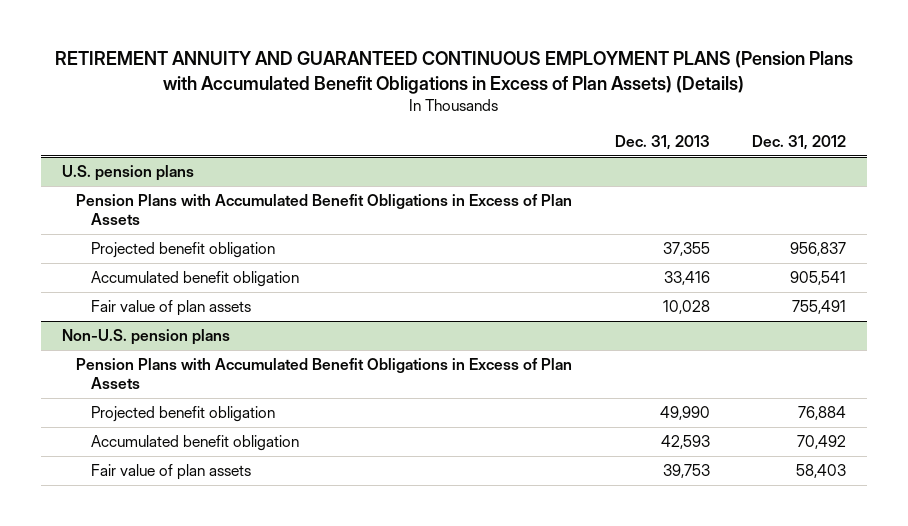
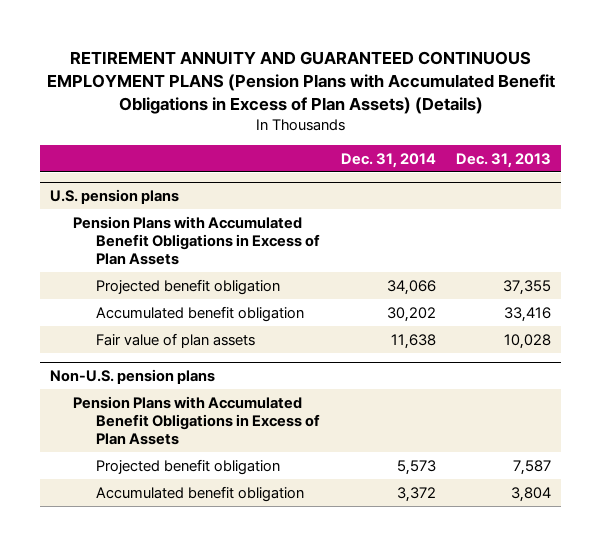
- | Dec. 31, 2013 | Dec. 31, 2012
+ | Dec. 31, 2014 | Dec. 31, 2013
@ Non-U.S. pension plans
- Projected benefit obligation | 49,990 | 76,884
- Accumulated benefit obligation | 42,593 | 70,492
- Fair value of plan assets | 39,753 | 58,403
+ Projected benefit obligation | 5,573 | 7,587
+ Accumulated benefit obligation | 3,372 | 3,804

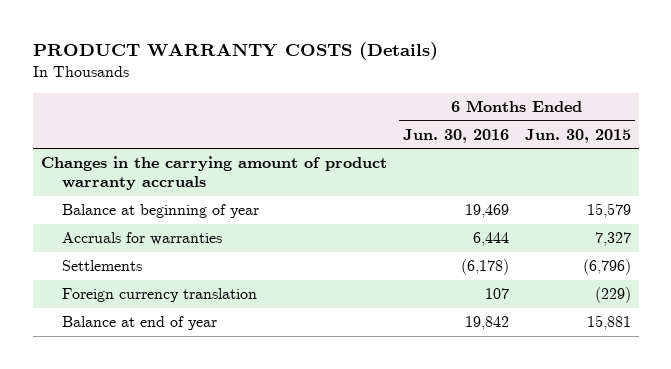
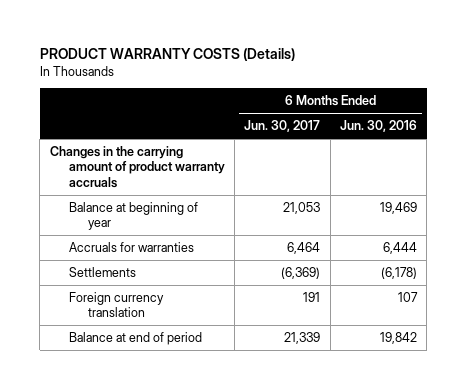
- | 6 Months Ended Jun. 30, 2016 | 6 Months Ended Jun. 30, 2015
+ | 6 Months Ended Jun. 30, 2017 | 6 Months Ended Jun. 30, 2016
- Balance at end of year | 19,842 | 15,881
+ Balance at end of period | 21,339 | 19,842

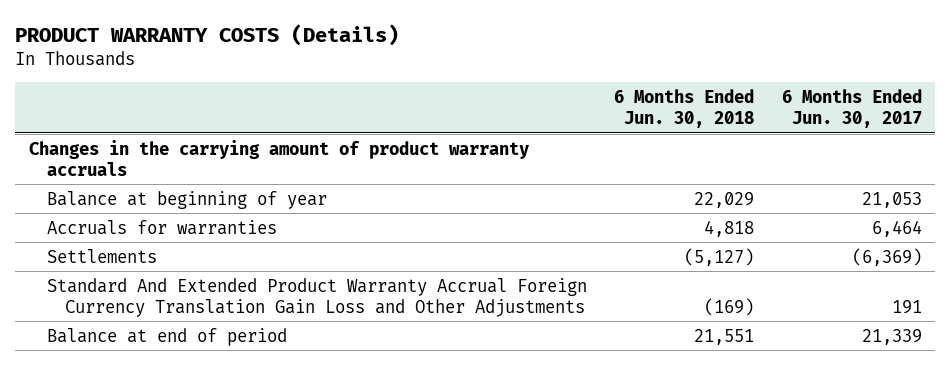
- | 6 Months Ended Jun. 30, 2017 | 6 Months Ended Jun. 30, 2016
+ | 6 Months Ended Jun. 30, 2018 | 6 Months Ended Jun. 30, 2017
- Foreign currency translation | 191 | 107
+ Standard And Extended Product Warranty Accrual Foreign Currency Translation Gain Loss and Other Adjustments | (169) | 191

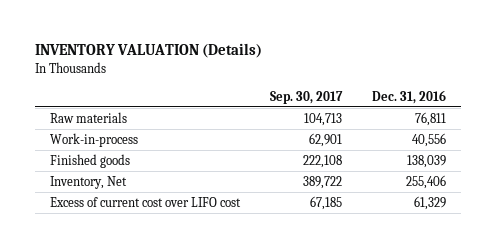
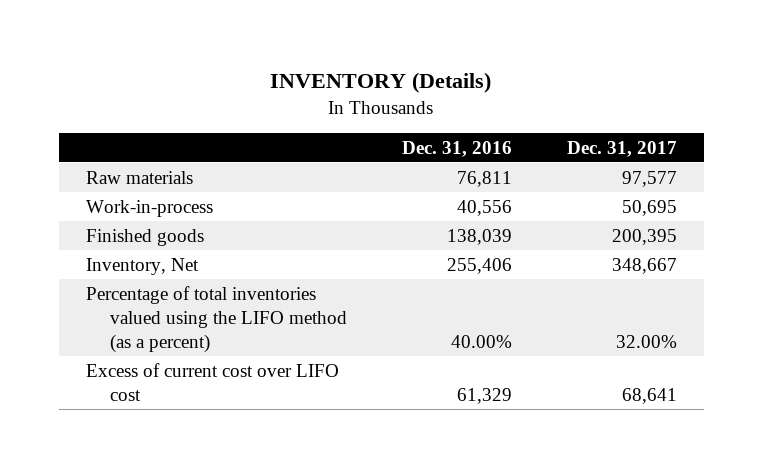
- INVENTORY VALUATION (Details)
+ INVENTORY (Details)
- | Sep. 30, 2017 | Dec. 31, 2016
+ | Dec. 31, 2016 | Dec. 31, 2017
+ Percentage of total inventories valued using the LIFO method (as a percent) | 40.00% | 32.00%

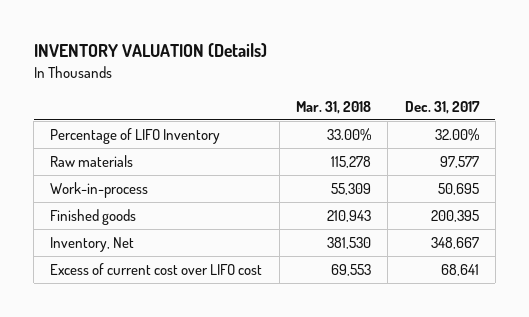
- INVENTORY (Details)
+ INVENTORY VALUATION (Details)
- | Dec. 31, 2016 | Dec. 31, 2017
+ | Mar. 31, 2018 | Dec. 31, 2017
+ Percentage of LIFO Inventory | 33.00% | 32.00%
- Percentage of total inventories valued using the LIFO method (as a percent) | 40.00% | 32.00%

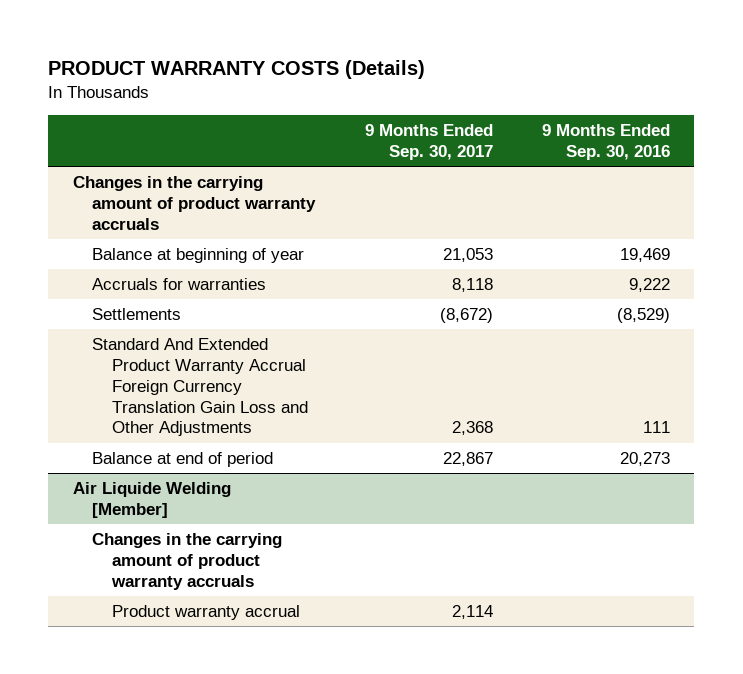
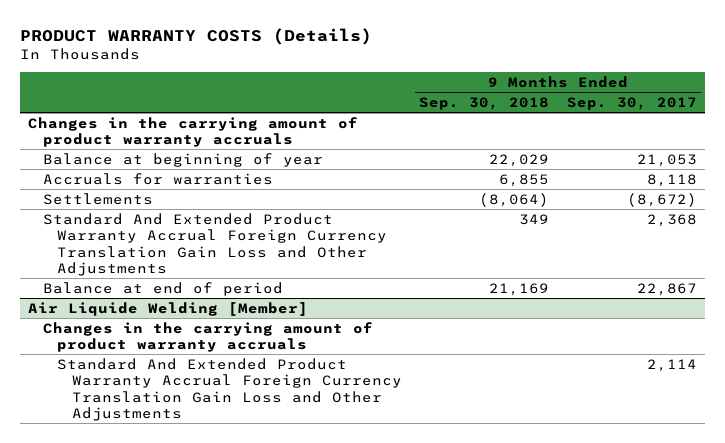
- | 9 Months Ended Sep. 30, 2017 | 9 Months Ended Sep. 30, 2016
+ | 9 Months Ended Sep. 30, 2018 | 9 Months Ended Sep. 30, 2017
@ Air Liquide Welding [Member]
- Product warranty accrual | 2,114 |
+ Standard And Extended Product Warranty Accrual Foreign Currency Translation Gain Loss and Other Adjustments | | 2,114

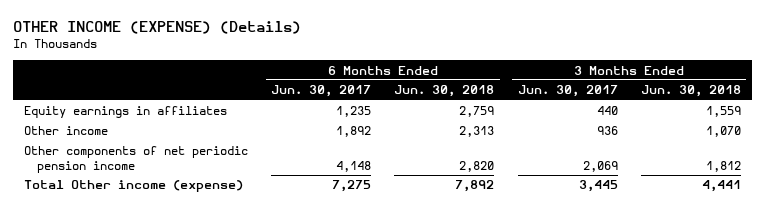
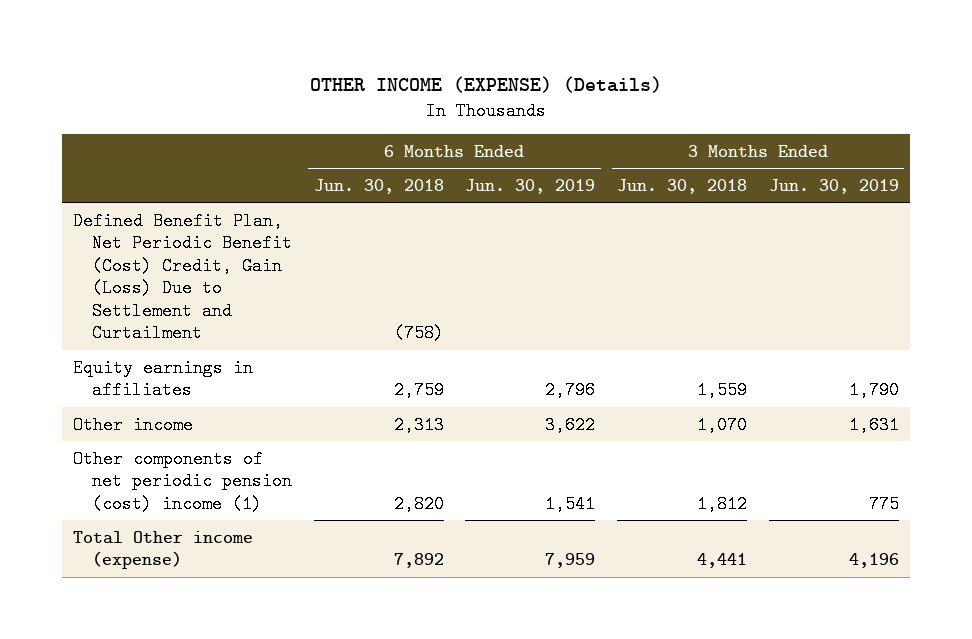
- | 6 Months Ended Jun. 30, 2017 | 6 Months Ended Jun. 30, 2018 | 3 Months Ended Jun. 30, 2017 | 3 Months Ended Jun. 30, 2018
+ | 6 Months Ended Jun. 30, 2018 | 6 Months Ended Jun. 30, 2019 | 3 Months Ended Jun. 30, 2018 | 3 Months Ended Jun. 30, 2019
+ Defined Benefit Plan, Net Periodic Benefit (Cost) Credit, Gain (Loss) Due to Settlement and Curtailment | (758) | | |
- Other components of net periodic pension income | 4,148 | 2,820 | 2,069 | 1,812
+ Other components of net periodic pension (cost) income (1) | 2,820 | 1,541 | 1,812 | 775

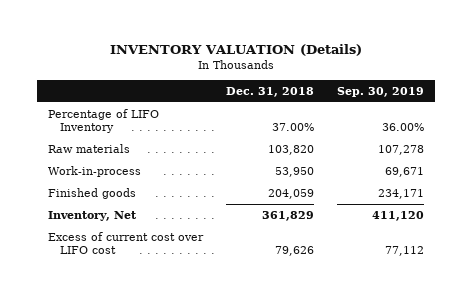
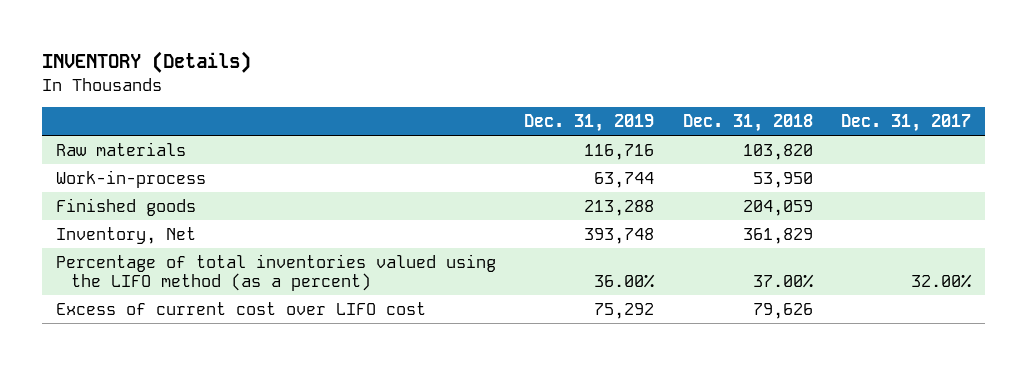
- INVENTORY VALUATION (Details)
+ INVENTORY (Details)
- | Dec. 31, 2018 | Sep. 30, 2019
+ | Dec. 31, 2019 | Dec. 31, 2018 | Dec. 31, 2017
- Percentage of LIFO Inventory | 37.00% | 36.00%
+ Percentage of total inventories valued using the LIFO method (as a percent) | 36.00% | 37.00% | 32.00%

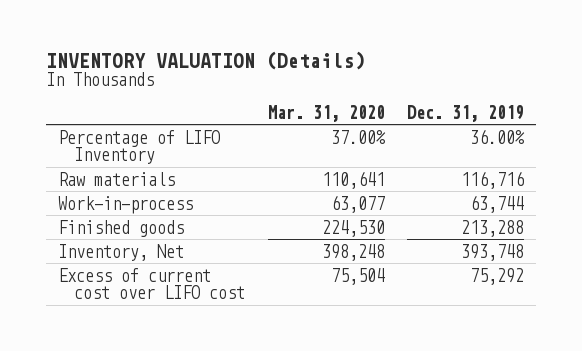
- INVENTORY (Details)
+ INVENTORY VALUATION (Details)
- | Dec. 31, 2019 | Dec. 31, 2018 | Dec. 31, 2017
+ | Mar. 31, 2020 | Dec. 31, 2019
+ Percentage of LIFO Inventory | 37.00% | 36.00%
- Percentage of total inventories valued using the LIFO method (as a percent) | 36.00% | 37.00% | 32.00%

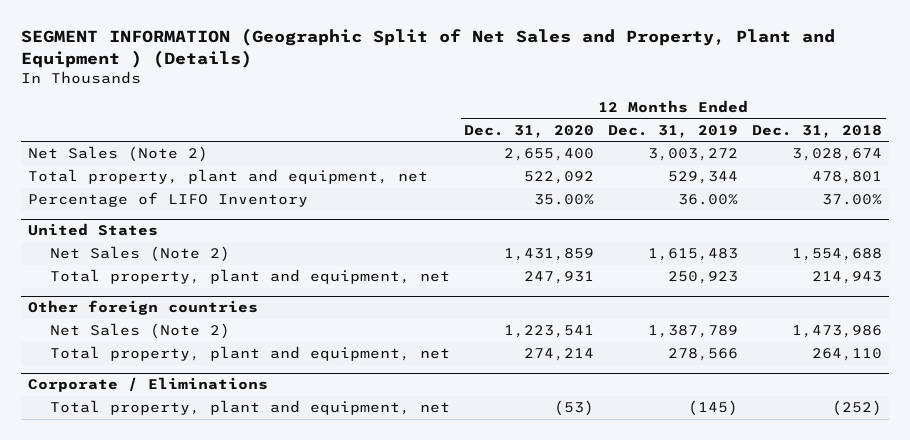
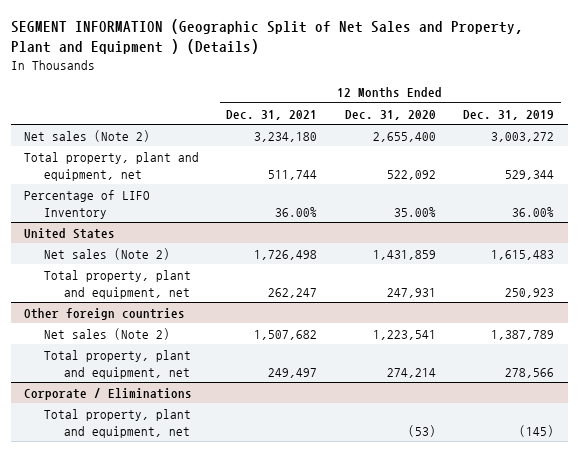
- | 12 Months Ended Dec. 31, 2020 | 12 Months Ended Dec. 31, 2019 | 12 Months Ended Dec. 31, 2018
+ | 12 Months Ended Dec. 31, 2021 | 12 Months Ended Dec. 31, 2020 | 12 Months Ended Dec. 31, 2019
- Net Sales (Note 2) | 2,655,400 | 3,003,272 | 3,028,674
+ Net sales (Note 2) | 3,234,180 | 2,655,400 | 3,003,272
@ United States
- Net Sales (Note 2) | 1,431,859 | 1,615,483 | 1,554,688
+ Net sales (Note 2) | 1,726,498 | 1,431,859 | 1,615,483
@ Other foreign countries
- Net Sales (Note 2) | 1,223,541 | 1,387,789 | 1,473,986
+ Net sales (Note 2) | 1,507,682 | 1,223,541 | 1,387,789

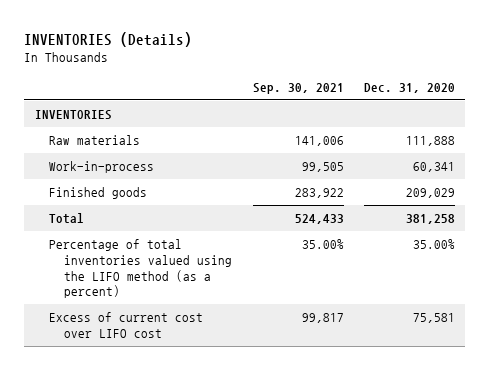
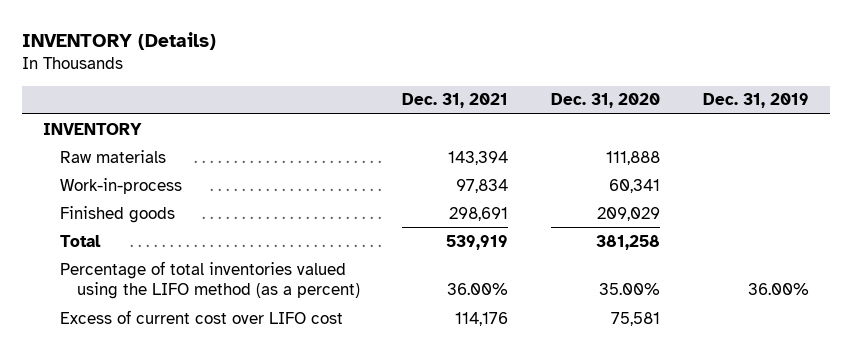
- INVENTORIES (Details)
+ INVENTORY (Details)
- | Sep. 30, 2021 | Dec. 31, 2020
+ | Dec. 31, 2021 | Dec. 31, 2020 | Dec. 31, 2019
- INVENTORIES
+ INVENTORY

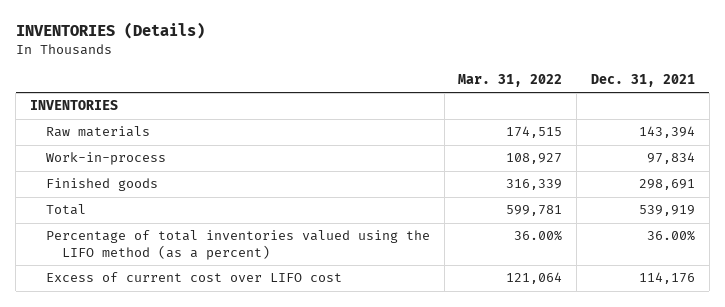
- INVENTORY (Details)
+ INVENTORIES (Details)
- | Dec. 31, 2021 | Dec. 31, 2020 | Dec. 31, 2019
+ | Mar. 31, 2022 | Dec. 31, 2021
- INVENTORY
+ INVENTORIES

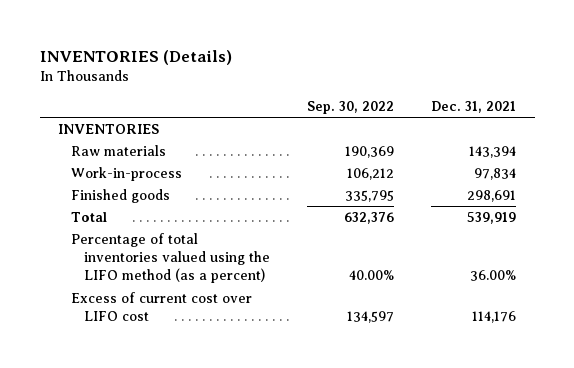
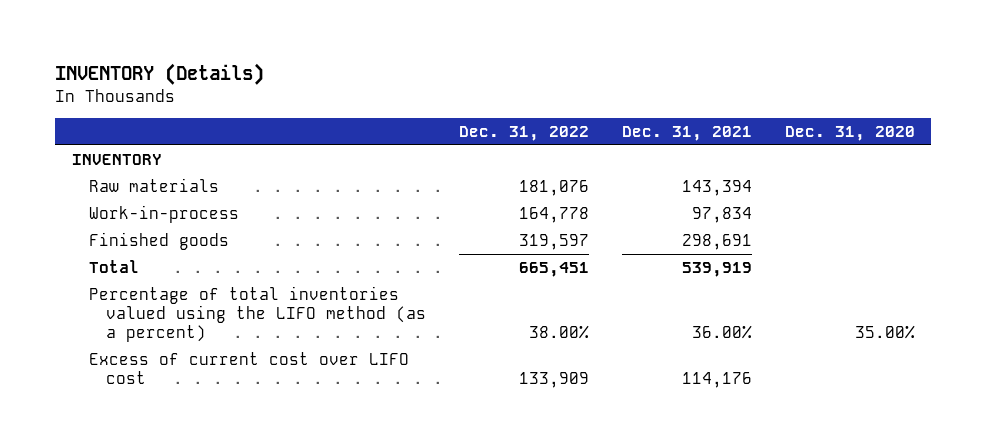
- INVENTORIES (Details)
+ INVENTORY (Details)
- | Sep. 30, 2022 | Dec. 31, 2021
+ | Dec. 31, 2022 | Dec. 31, 2021 | Dec. 31, 2020
- INVENTORIES
+ INVENTORY

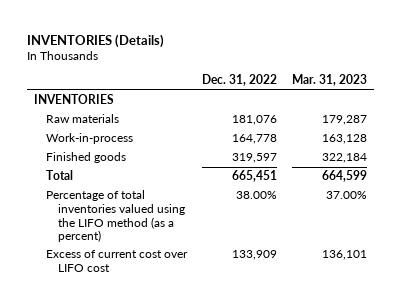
- INVENTORY (Details)
+ INVENTORIES (Details)
- | Dec. 31, 2022 | Dec. 31, 2021 | Dec. 31, 2020
+ | Dec. 31, 2022 | Mar. 31, 2023
- INVENTORY
+ INVENTORIES

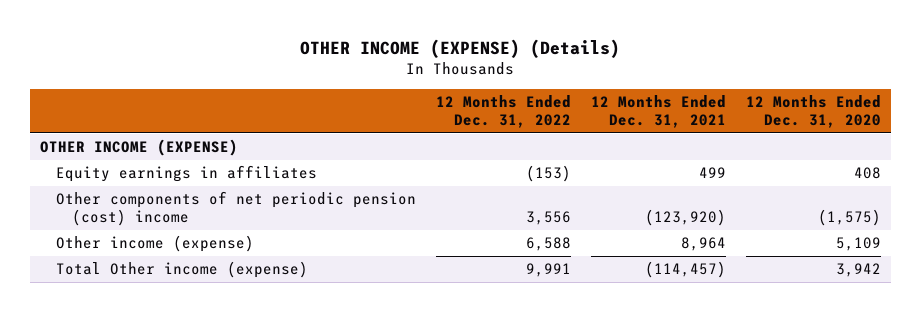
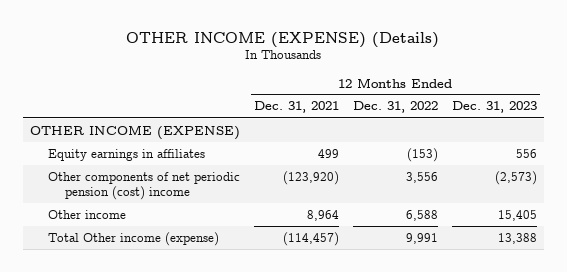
- | 12 Months Ended Dec. 31, 2022 | 12 Months Ended Dec. 31, 2021 | 12 Months Ended Dec. 31, 2020
+ | 12 Months Ended Dec. 31, 2021 | 12 Months Ended Dec. 31, 2022 | 12 Months Ended Dec. 31, 2023
- Other income (expense) | 6,588 | 8,964 | 5,109
+ Other income | 8,964 | 6,588 | 15,405

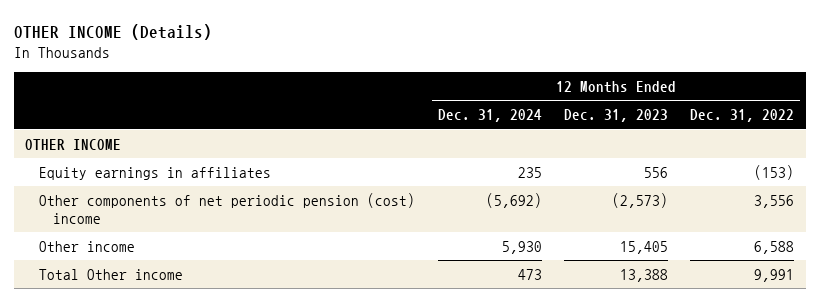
- OTHER INCOME (EXPENSE) (Details)
+ OTHER INCOME (Details)
- | 12 Months Ended Dec. 31, 2021 | 12 Months Ended Dec. 31, 2022 | 12 Months Ended Dec. 31, 2023
+ | 12 Months Ended Dec. 31, 2024 | 12 Months Ended Dec. 31, 2023 | 12 Months Ended Dec. 31, 2022
- OTHER INCOME (EXPENSE)
+ OTHER INCOME
- Total Other income (expense) | (114,457) | 9,991 | 13,388
+ Total Other income | 473 | 13,388 | 9,991

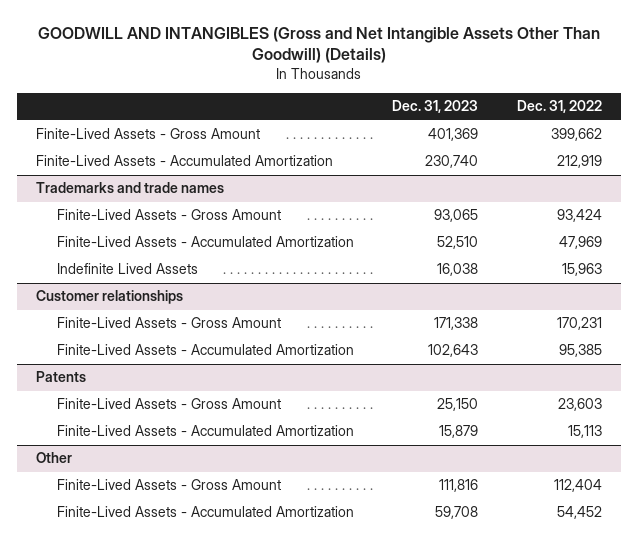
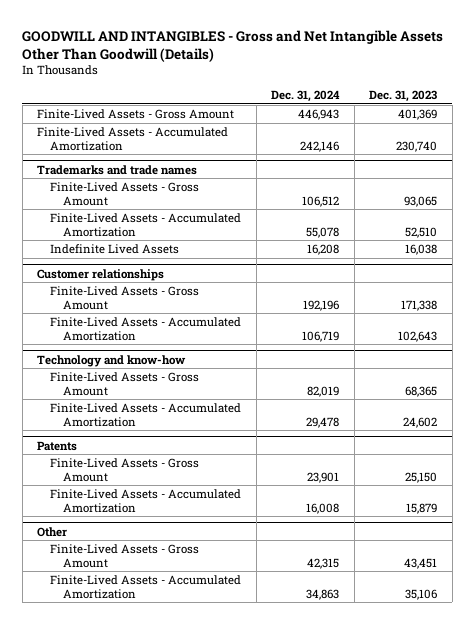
- GOODWILL AND INTANGIBLES (Gross and Net Intangible Assets Other Than Goodwill) (Details)
+ GOODWILL AND INTANGIBLES - Gross and Net Intangible Assets Other Than Goodwill (Details)
- | Dec. 31, 2023 | Dec. 31, 2022
+ | Dec. 31, 2024 | Dec. 31, 2023
+ Technology and know-how
+ Finite-Lived Assets - Gross Amount | 82,019 | 68,365
+ Finite-Lived Assets - Accumulated Amortization | 29,478 | 24,602
@ Other
- Finite-Lived Assets - Gross Amount | 111,816 | 112,404
- Finite-Lived Assets - Accumulated Amortization | 59,708 | 54,452
+ Finite-Lived Assets - Gross Amount | 42,315 | 43,451
+ Finite-Lived Assets - Accumulated Amortization | 34,863 | 35,106

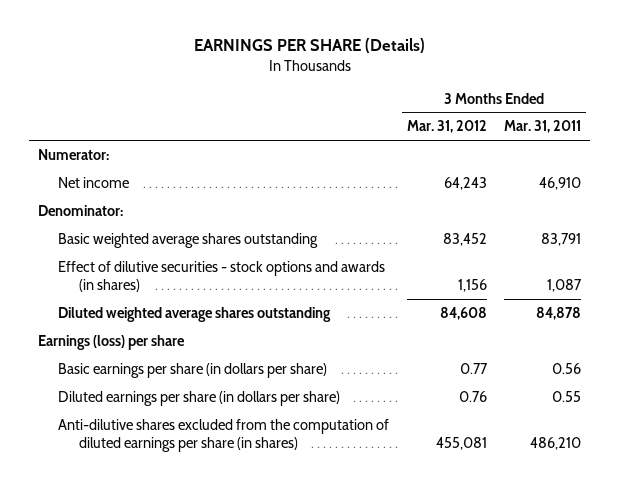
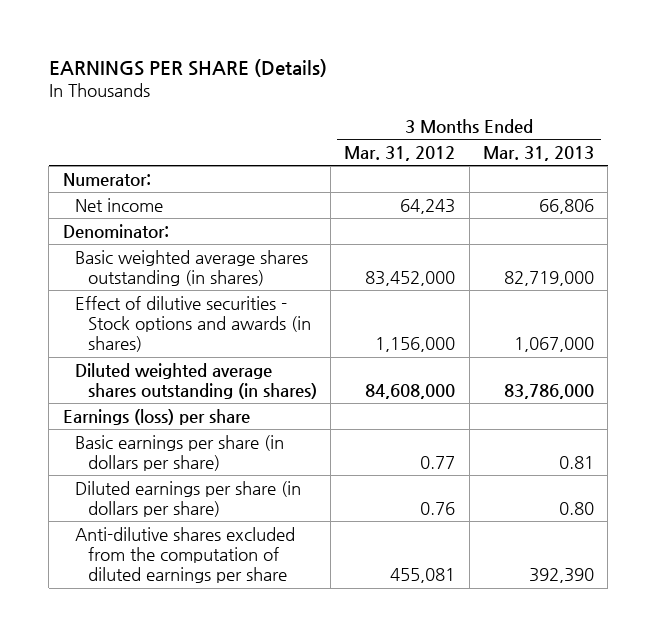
- | 3 Months Ended Mar. 31, 2012 | 3 Months Ended Mar. 31, 2011
+ | 3 Months Ended Mar. 31, 2012 | 3 Months Ended Mar. 31, 2013
- Basic weighted average shares outstanding | 83,452 | 83,791
- Effect of dilutive securities - stock options and awards (in shares) | 1,156 | 1,087
- Diluted weighted average shares outstanding | 84,608 | 84,878
+ Basic weighted average shares outstanding (in shares) | 83,452,000 | 82,719,000
+ Effect of dilutive securities - Stock options and awards (in shares) | 1,156,000 | 1,067,000
+ Diluted weighted average shares outstanding (in shares) | 84,608,000 | 83,786,000
- Anti-dilutive shares excluded from the computation of diluted earnings per share (in shares) | 455,081 | 486,210
+ Anti-dilutive shares excluded from the computation of diluted earnings per share | 455,081 | 392,390

